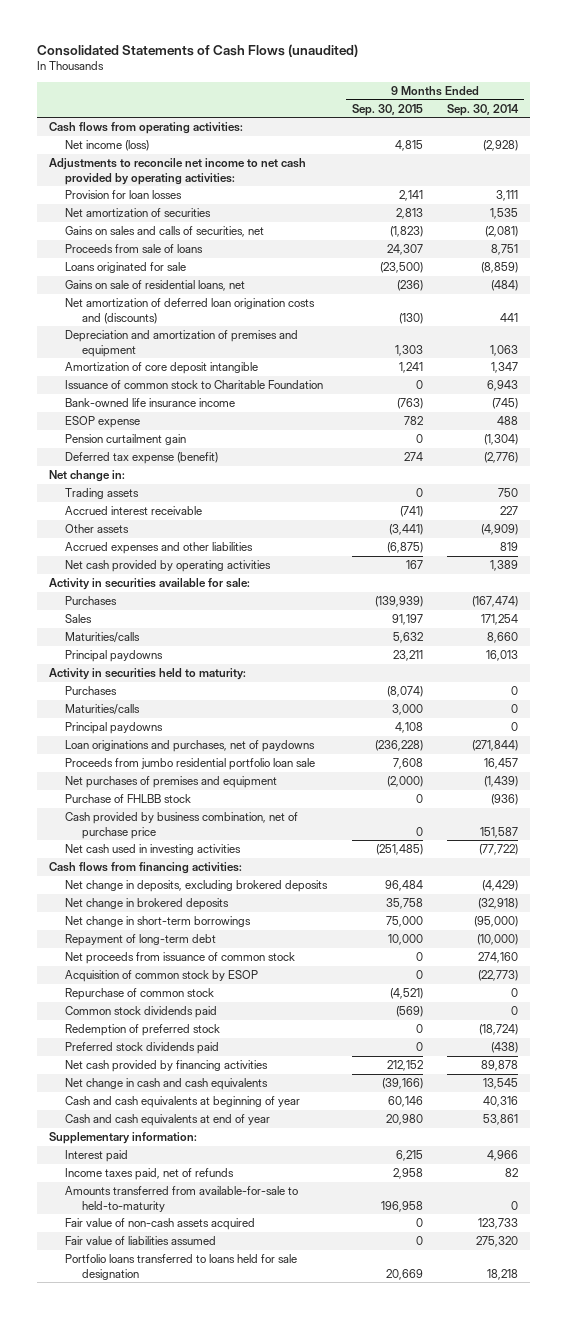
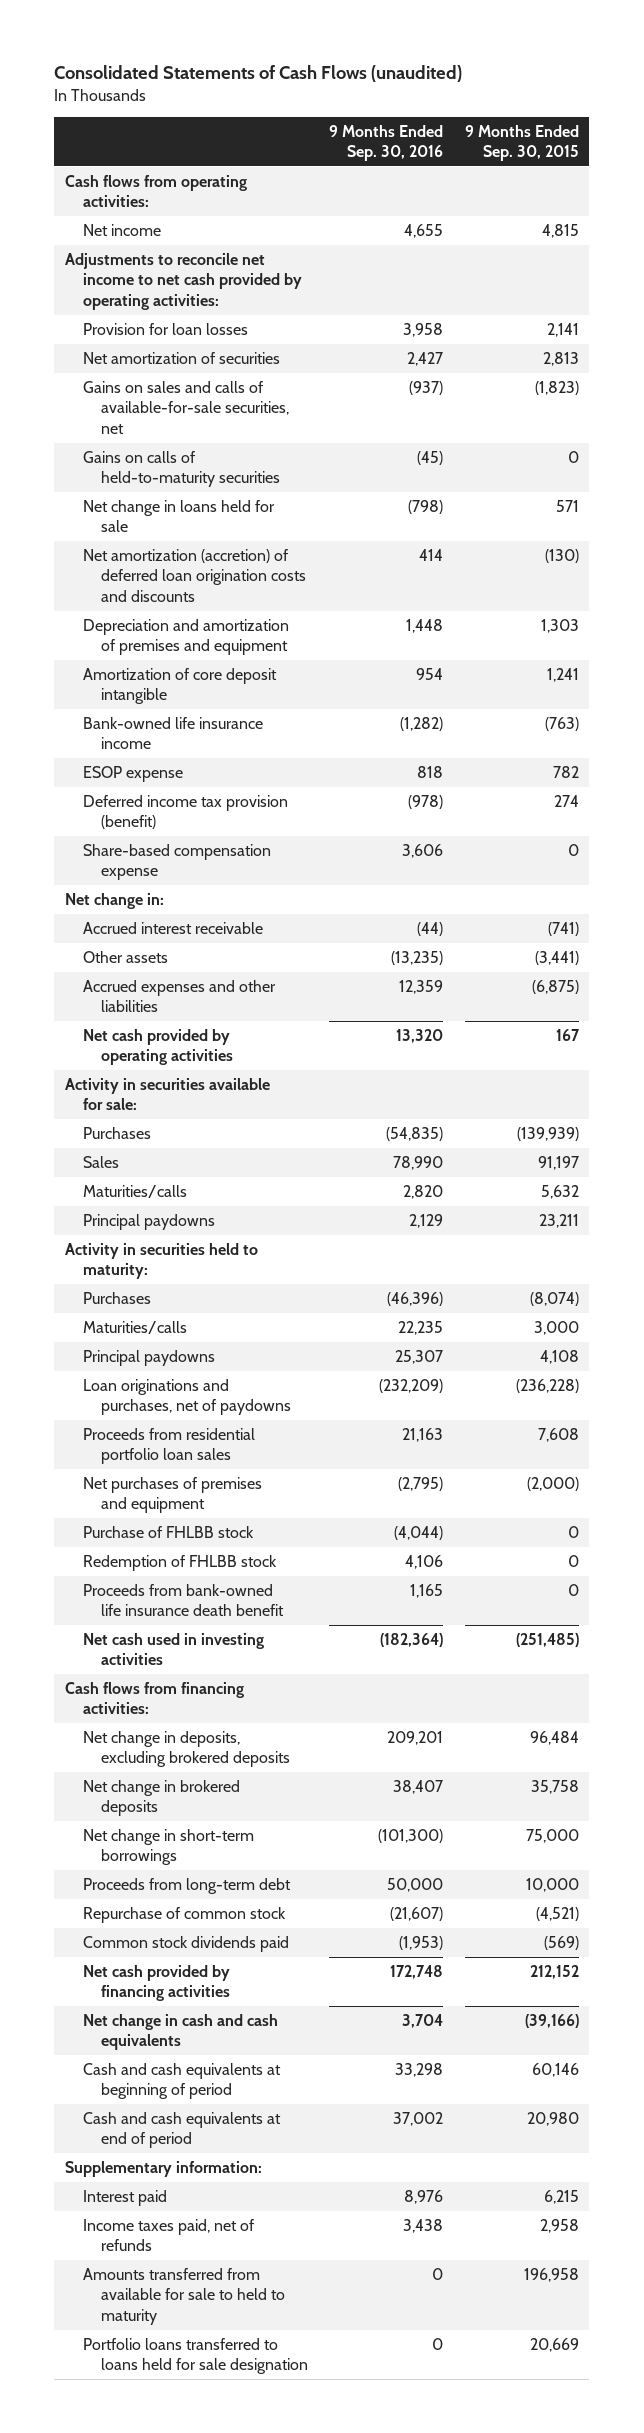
- | 9 Months Ended Sep. 30, 2015 | 9 Months Ended Sep. 30, 2014
+ | 9 Months Ended Sep. 30, 2016 | 9 Months Ended Sep. 30, 2015
- Net income (loss) | 4,815 | (2,928)
+ Net income | 4,655 | 4,815
- Gains on sales and calls of securities, net | (1,823) | (2,081)
- Proceeds from sale of loans | 24,307 | 8,751
- Loans originated for sale | (23,500) | (8,859)
- Gains on sale of residential loans, net | (236) | (484)
- Net amortization of deferred loan origination costs and (discounts) | (130) | 441
+ Gains on sales and calls of available-for-sale securities, net | (937) | (1,823)
+ Gains on calls of held-to-maturity securities | (45) | 0
+ Net change in loans held for sale | (798) | 571
+ Net amortization (accretion) of deferred loan origination costs and discounts | 414 | (130)
- Issuance of common stock to Charitable Foundation | 0 | 6,943
- Pension curtailment gain | 0 | (1,304)
- Deferred tax expense (benefit) | 274 | (2,776)
+ Deferred income tax provision (benefit) | (978) | 274
+ Share-based compensation expense | 3,606 | 0
- Trading assets | 0 | 750
- Proceeds from jumbo residential portfolio loan sale | 7,608 | 16,457
+ Proceeds from residential portfolio loan sales | 21,163 | 7,608
- Cash provided by business combination, net of purchase price | 0 | 151,587
+ Redemption of FHLBB stock | 4,106 | 0
+ Proceeds from bank-owned life insurance death benefit | 1,165 | 0
- Repayment of long-term debt | 10,000 | (10,000)
- Net proceeds from issuance of common stock | 0 | 274,160
- Acquisition of common stock by ESOP | 0 | (22,773)
+ Proceeds from long-term debt | 50,000 | 10,000
- Redemption of preferred stock | 0 | (18,724)
- Preferred stock dividends paid | 0 | (438)
- Cash and cash equivalents at beginning of year | 60,146 | 40,316
- Cash and cash equivalents at end of year | 20,980 | 53,861
+ Cash and cash equivalents at beginning of period | 33,298 | 60,146
+ Cash and cash equivalents at end of period | 37,002 | 20,980
- Amounts transferred from available-for-sale to held-to-maturity | 196,958 | 0
- Fair value of non-cash assets acquired | 0 | 123,733
- Fair value of liabilities assumed | 0 | 275,320
+ Amounts transferred from available for sale to held to maturity | 0 | 196,958

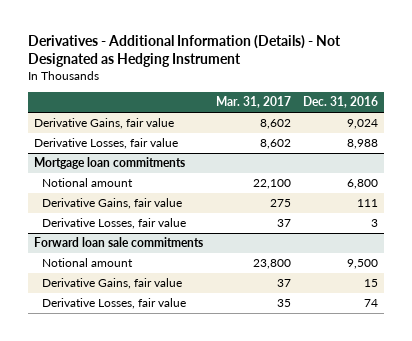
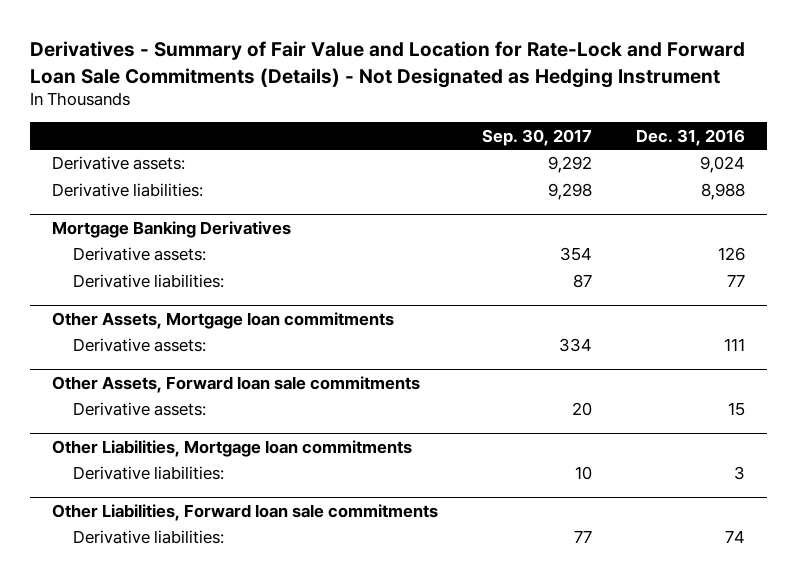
- Derivatives - Additional Information (Details) - Not Designated as Hedging Instrument
+ Derivatives - Summary of Fair Value and Location for Rate-Lock and Forward Loan Sale Commitments (Details) - Not Designated as Hedging Instrument
- | Mar. 31, 2017 | Dec. 31, 2016
+ | Sep. 30, 2017 | Dec. 31, 2016
- Derivative Gains, fair value | 8,602 | 9,024
- Derivative Losses, fair value | 8,602 | 8,988
- Mortgage loan commitments
- Notional amount | 22,100 | 6,800
- Derivative Gains, fair value | 275 | 111
- Derivative Losses, fair value | 37 | 3
- Forward loan sale commitments
- Notional amount | 23,800 | 9,500
- Derivative Gains, fair value | 37 | 15
- Derivative Losses, fair value | 35 | 74
+ Derivative assets: | 9,292 | 9,024
+ Derivative liabilities: | 9,298 | 8,988
+ Mortgage Banking Derivatives
+ Derivative assets: | 354 | 126
+ Derivative liabilities: | 87 | 77
+ Other Assets, Mortgage loan commitments
+ Derivative assets: | 334 | 111
+ Other Assets, Forward loan sale commitments
+ Derivative assets: | 20 | 15
+ Other Liabilities, Mortgage loan commitments
+ Derivative liabilities: | 10 | 3
+ Other Liabilities, Forward loan sale commitments
+ Derivative liabilities: | 77 | 74

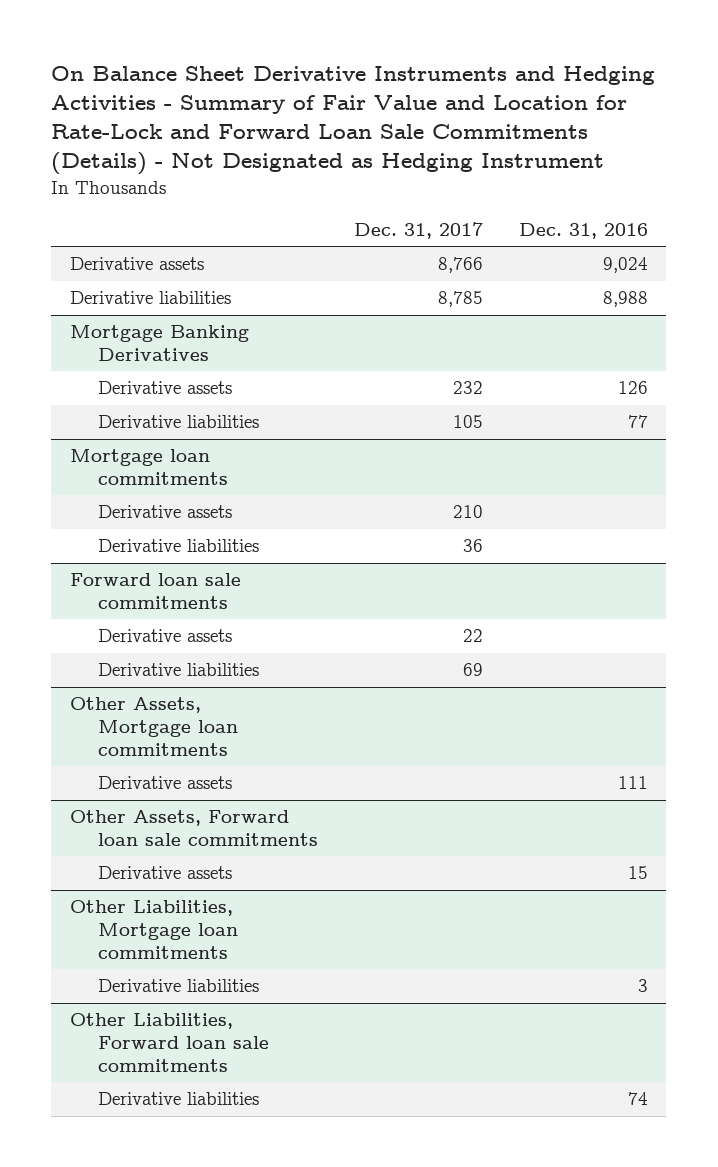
- Derivatives - Summary of Fair Value and Location for Rate-Lock and Forward Loan Sale Commitments (Details) - Not Designated as Hedging Instrument
+ On Balance Sheet Derivative Instruments and Hedging Activities - Summary of Fair Value and Location for Rate-Lock and Forward Loan Sale Commitments (Details) - Not Designated as Hedging Instrument
- | Sep. 30, 2017 | Dec. 31, 2016
+ | Dec. 31, 2017 | Dec. 31, 2016
- Derivative assets: | 9,292 | 9,024
- Derivative liabilities: | 9,298 | 8,988
+ Derivative assets | 8,766 | 9,024
+ Derivative liabilities | 8,785 | 8,988
@ Mortgage Banking Derivatives
- Derivative assets: | 354 | 126
- Derivative liabilities: | 87 | 77
+ Derivative assets | 232 | 126
+ Derivative liabilities | 105 | 77
+ Mortgage loan commitments
+ Derivative assets | 210 |
+ Derivative liabilities | 36 |
+ Forward loan sale commitments
+ Derivative assets | 22 |
+ Derivative liabilities | 69 |
@ Other Assets, Mortgage loan commitments
- Derivative assets: | 334 | 111
+ Derivative assets | | 111
@ Other Assets, Forward loan sale commitments
- Derivative assets: | 20 | 15
+ Derivative assets | | 15
@ Other Liabilities, Mortgage loan commitments
- Derivative liabilities: | 10 | 3
+ Derivative liabilities | | 3
@ Other Liabilities, Forward loan sale commitments
- Derivative liabilities: | 77 | 74
+ Derivative liabilities | | 74

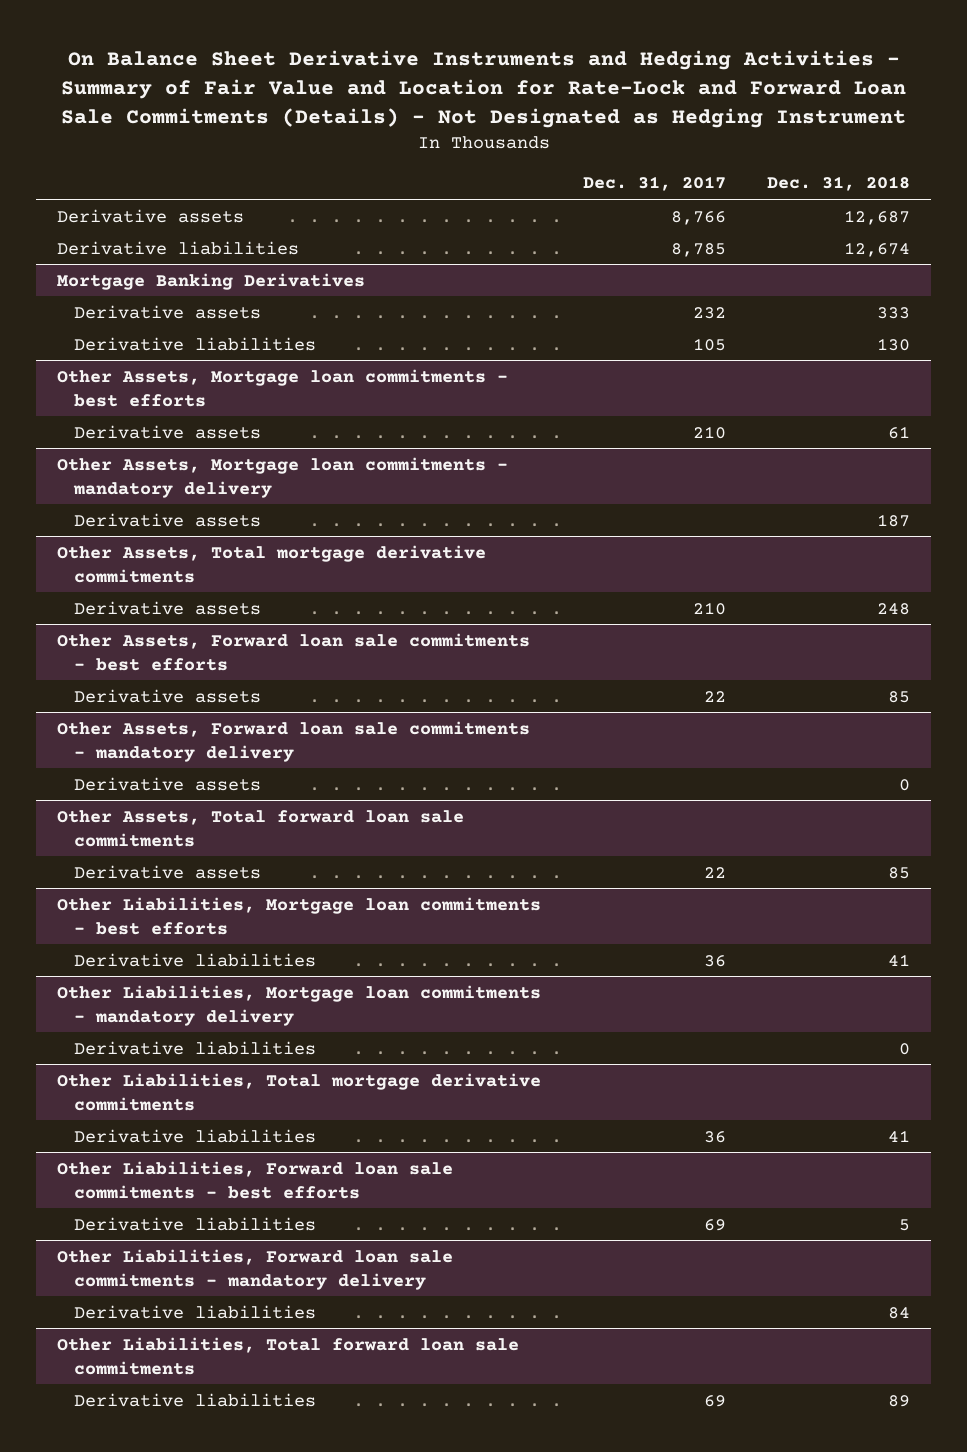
- | Dec. 31, 2017 | Dec. 31, 2016
+ | Dec. 31, 2017 | Dec. 31, 2018
- Mortgage loan commitments
+ Other Assets, Mortgage loan commitments - best efforts
- Derivative liabilities | 36 |
- Forward loan sale commitments
- Derivative assets | 22 |
- Derivative liabilities | 69 |
- Other Assets, Mortgage loan commitments
+ Other Assets, Mortgage loan commitments - mandatory delivery
- Other Assets, Forward loan sale commitments
+ Other Assets, Total mortgage derivative commitments
+ Derivative assets | 210 | 248
+ Other Assets, Forward loan sale commitments - best efforts
+ Derivative assets | 22 | 85
+ Other Assets, Forward loan sale commitments - mandatory delivery
- Other Liabilities, Mortgage loan commitments
+ Other Assets, Total forward loan sale commitments
+ Derivative assets | 22 | 85
+ Other Liabilities, Mortgage loan commitments - best efforts
+ Derivative liabilities | 36 | 41
+ Other Liabilities, Mortgage loan commitments - mandatory delivery
- Other Liabilities, Forward loan sale commitments
+ Other Liabilities, Total mortgage derivative commitments
+ Derivative liabilities | 36 | 41
+ Other Liabilities, Forward loan sale commitments - best efforts
+ Derivative liabilities | 69 | 5
+ Other Liabilities, Forward loan sale commitments - mandatory delivery
+ Other Liabilities, Total forward loan sale commitments
+ Derivative liabilities | 69 | 89

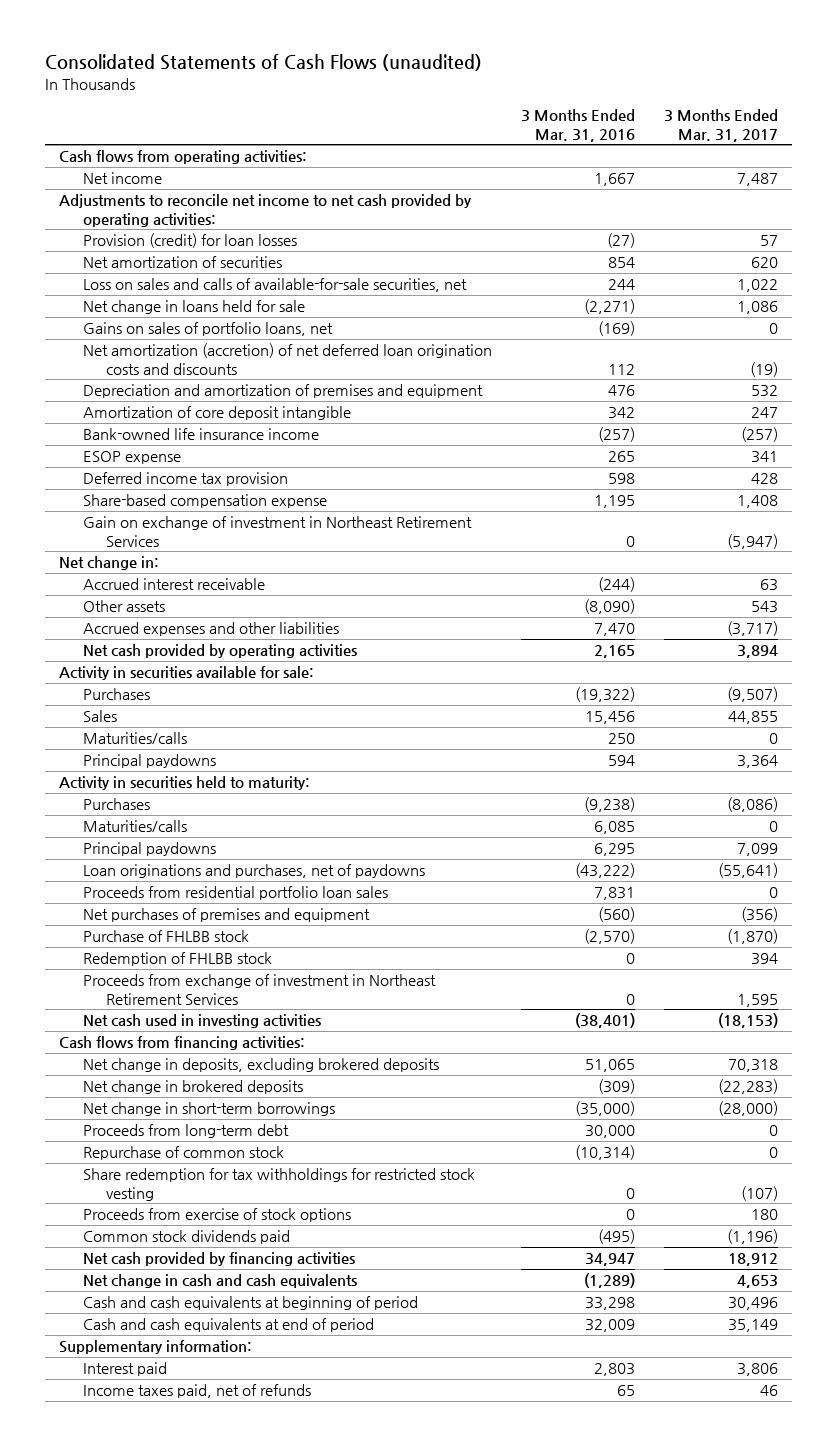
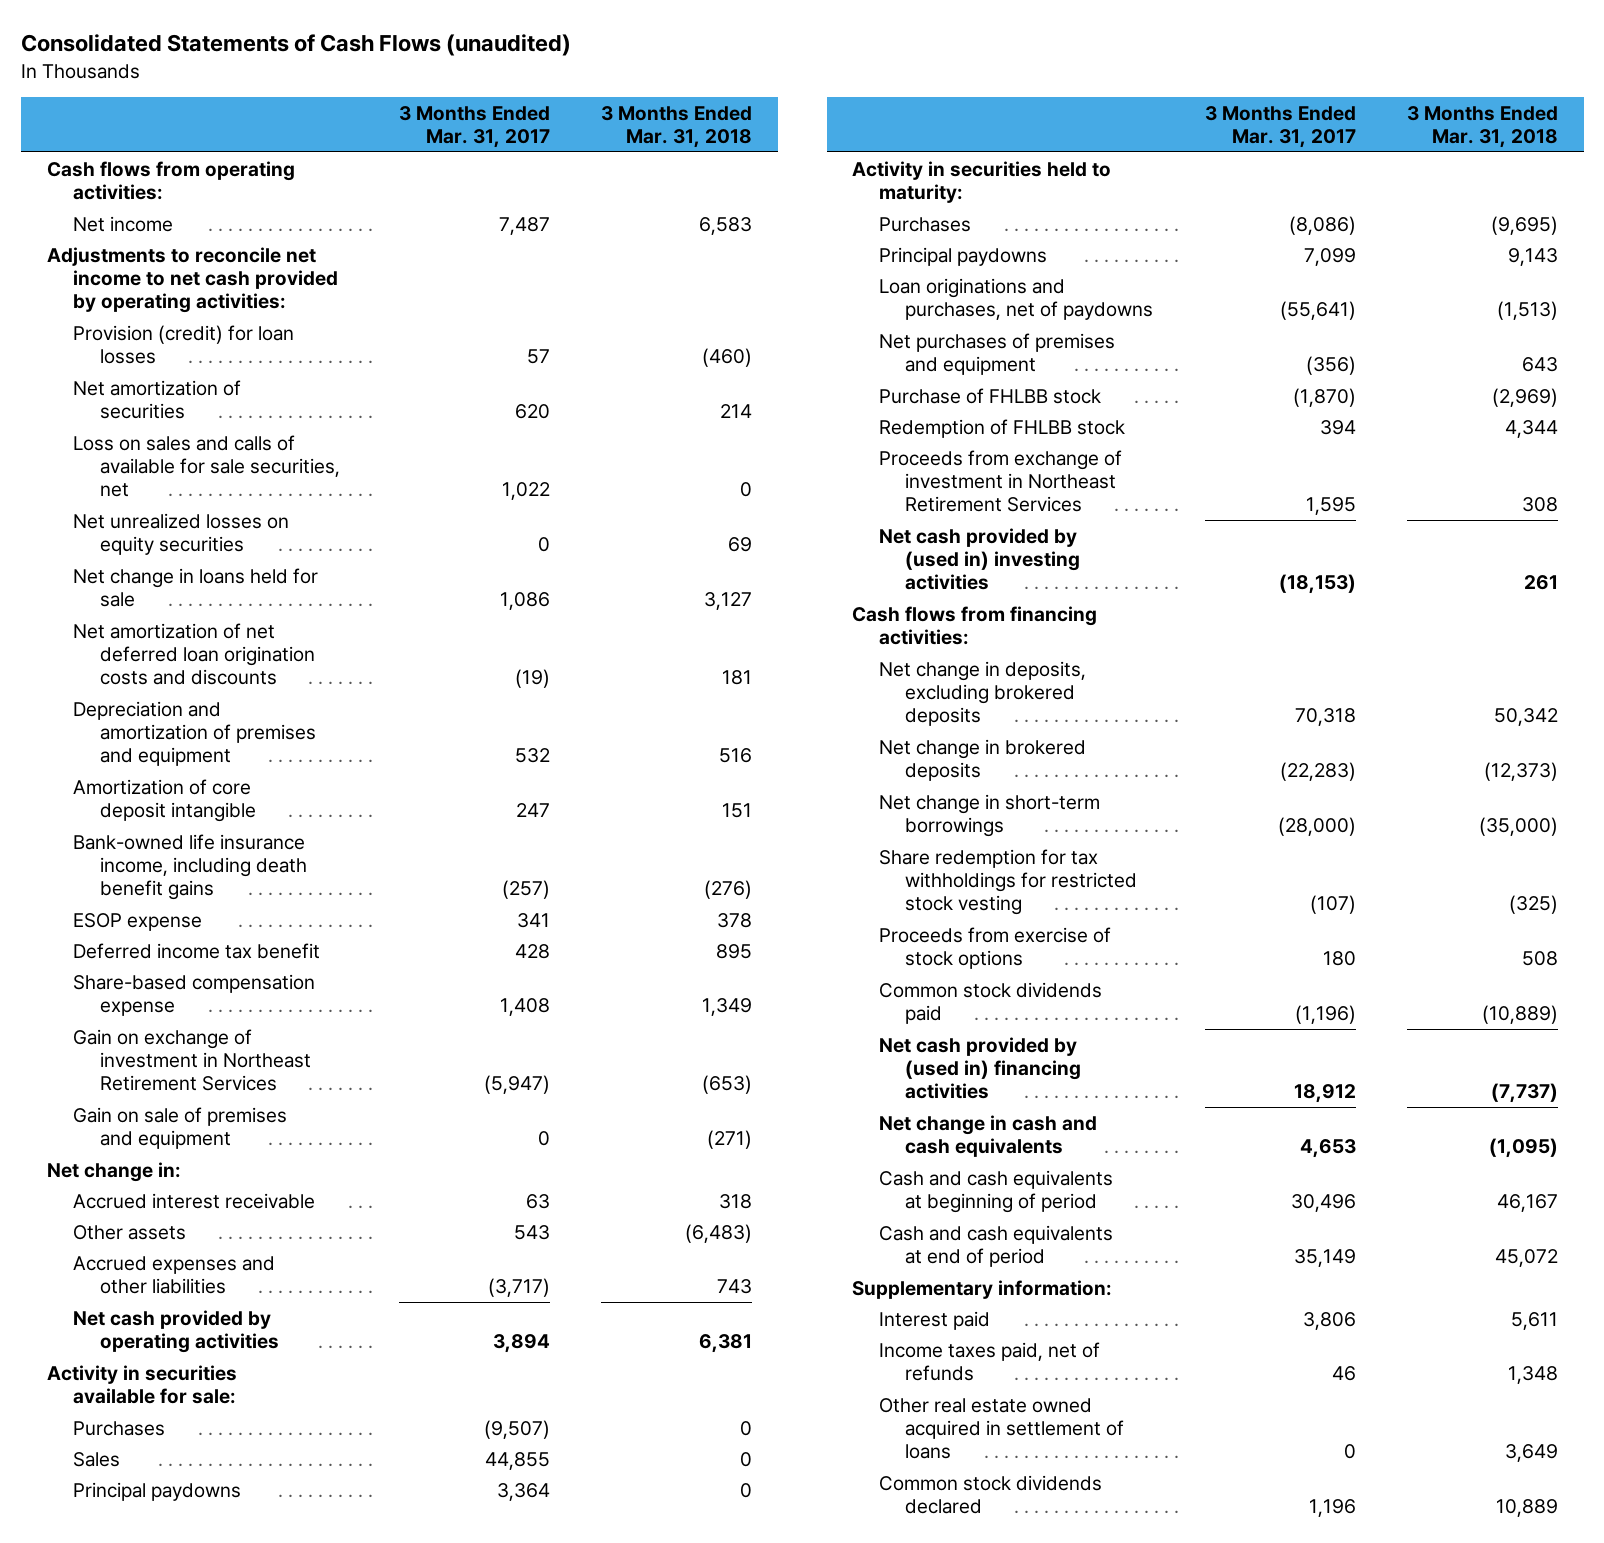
- | 3 Months Ended Mar. 31, 2016 | 3 Months Ended Mar. 31, 2017
+ | 3 Months Ended Mar. 31, 2017 | 3 Months Ended Mar. 31, 2018
- Loss on sales and calls of available-for-sale securities, net | 244 | 1,022
+ Loss on sales and calls of available for sale securities, net | 1,022 | 0
+ Net unrealized losses on equity securities | 0 | 69
- Gains on sales of portfolio loans, net | (169) | 0
- Net amortization (accretion) of net deferred loan origination costs and discounts | 112 | (19)
+ Net amortization of net deferred loan origination costs and discounts | (19) | 181
- Bank-owned life insurance income | (257) | (257)
+ Bank-owned life insurance income, including death benefit gains | (257) | (276)
- Deferred income tax provision | 598 | 428
+ Deferred income tax benefit | 428 | 895
+ Gain on sale of premises and equipment | 0 | (271)
- Maturities/calls | 250 | 0
- Maturities/calls | 6,085 | 0
- Proceeds from residential portfolio loan sales | 7,831 | 0
- Net cash used in investing activities | (38,401) | (18,153)
+ Net cash provided by (used in) investing activities | (18,153) | 261
- Proceeds from long-term debt | 30,000 | 0
- Repurchase of common stock | (10,314) | 0
- Net cash provided by financing activities | 34,947 | 18,912
+ Net cash provided by (used in) financing activities | 18,912 | (7,737)
+ Other real estate owned acquired in settlement of loans | 0 | 3,649
+ Common stock dividends declared | 1,196 | 10,889

